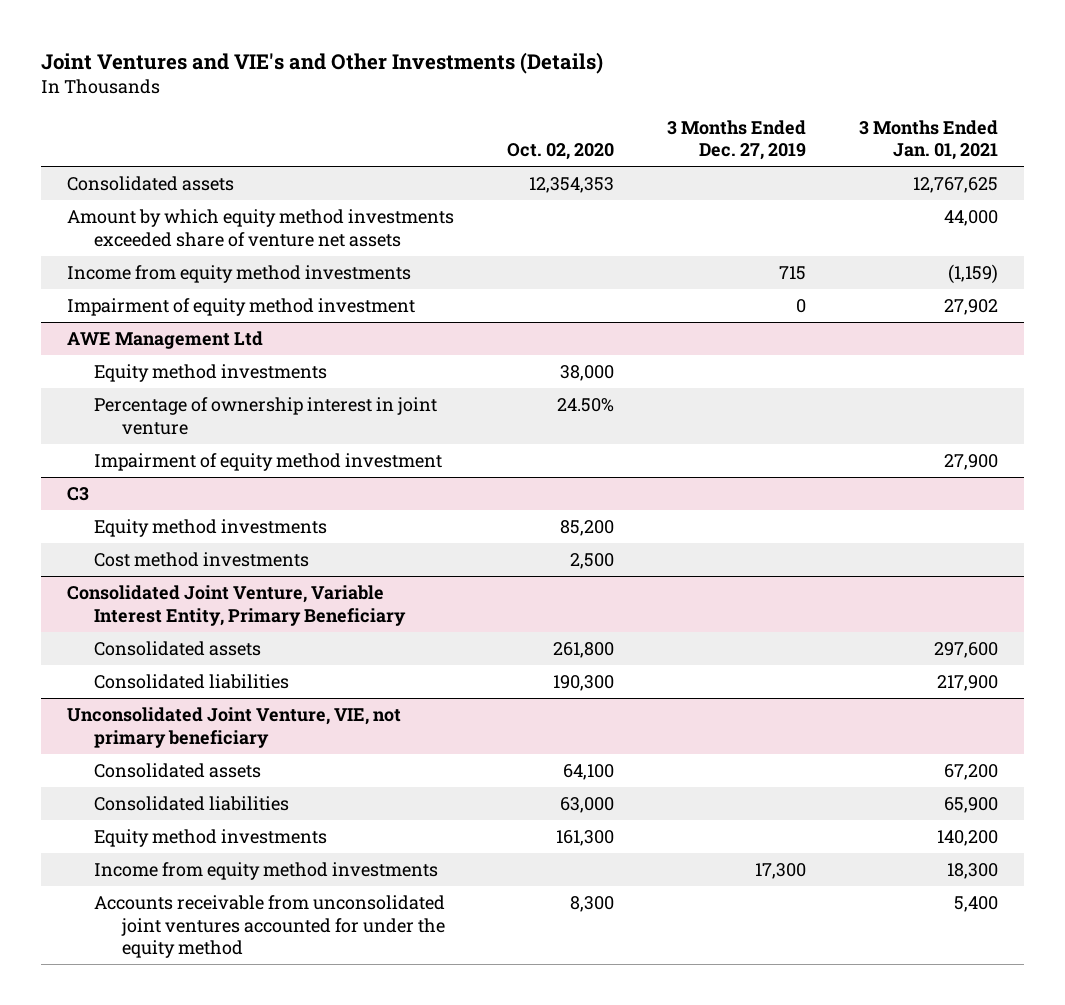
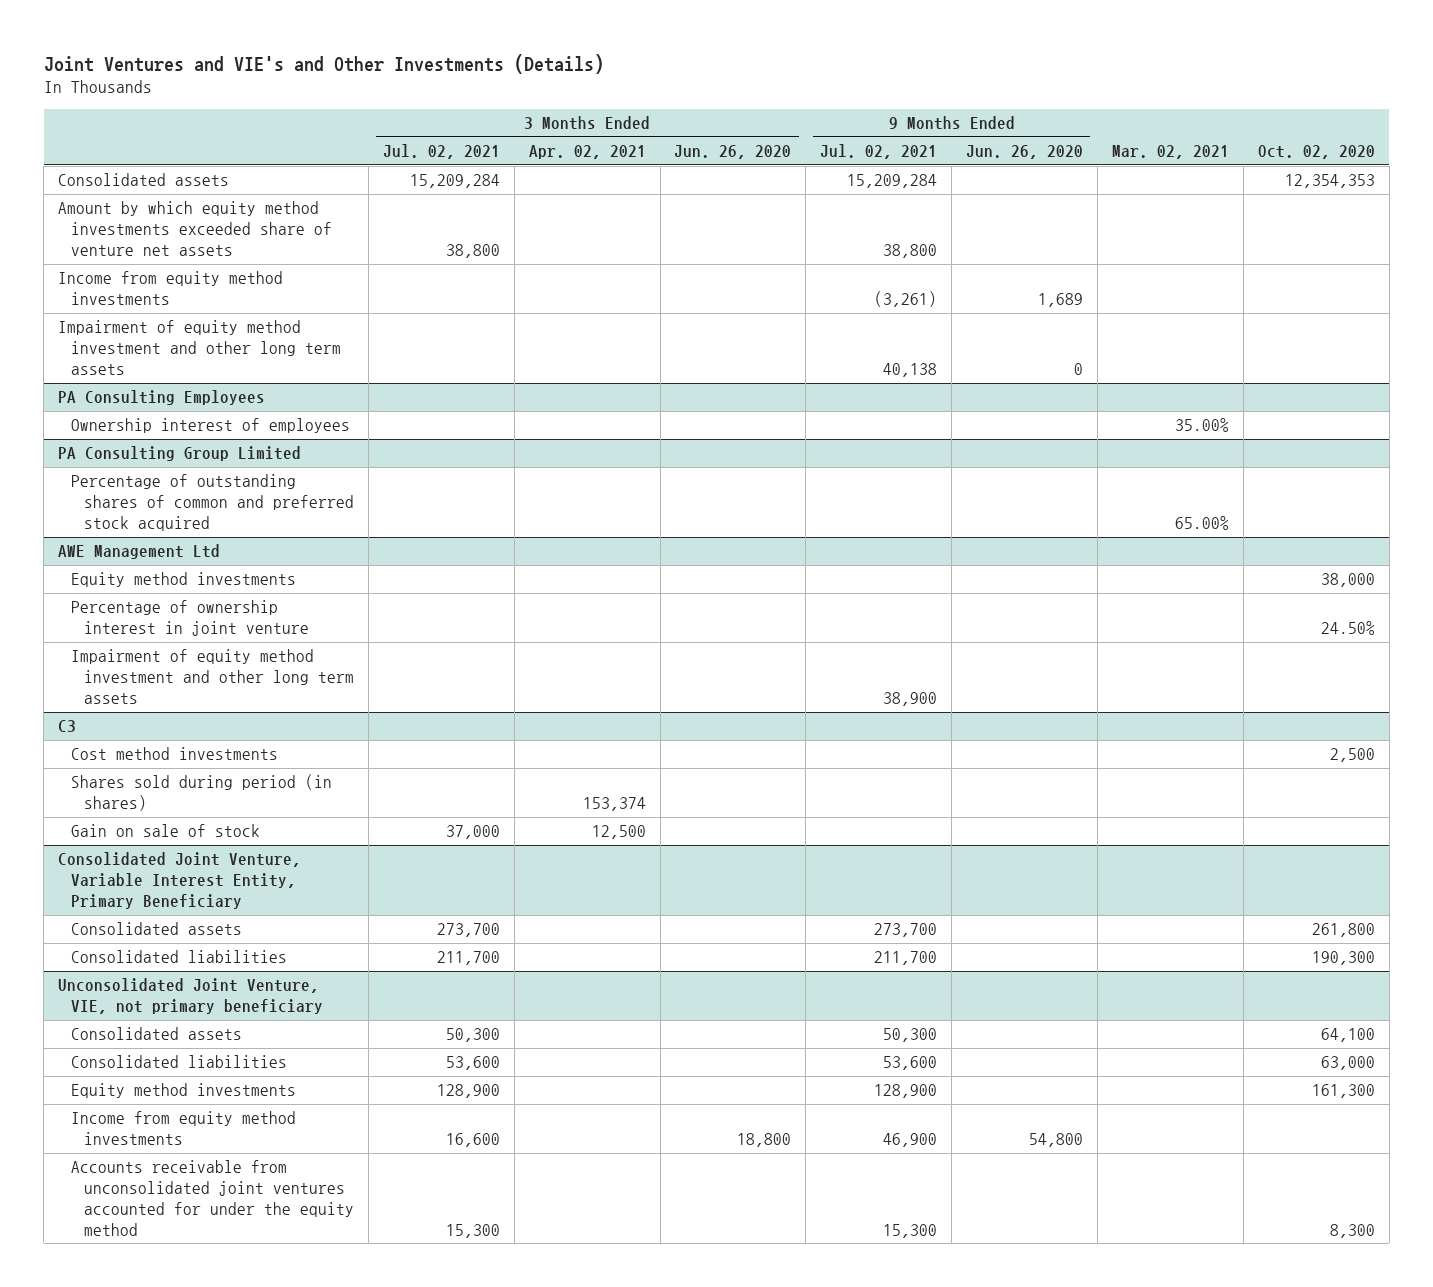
- | Oct. 02, 2020 | 3 Months Ended Dec. 27, 2019 | 3 Months Ended Jan. 01, 2021
+ | 3 Months Ended Jul. 02, 2021 | 3 Months Ended Apr. 02, 2021 | 3 Months Ended Jun. 26, 2020 | 9 Months Ended Jul. 02, 2021 | 9 Months Ended Jun. 26, 2020 | Mar. 02, 2021 | Oct. 02, 2020
- Impairment of equity method investment | | 0 | 27,902
+ Impairment of equity method investment and other long term assets | | | | 40,138 | 0 | |
+ PA Consulting Employees
+ Ownership interest of employees | | | | | | 35.00% |
+ PA Consulting Group Limited
+ Percentage of outstanding shares of common and preferred stock acquired | | | | | | 65.00% |
@ AWE Management Ltd
- Impairment of equity method investment | | | 27,900
+ Impairment of equity method investment and other long term assets | | | | 38,900 | | |
@ C3
- Equity method investments | 85,200 | |
+ Shares sold during period (in shares) | | 153,374 | | | | |
+ Gain on sale of stock | 37,000 | 12,500 | | | | |

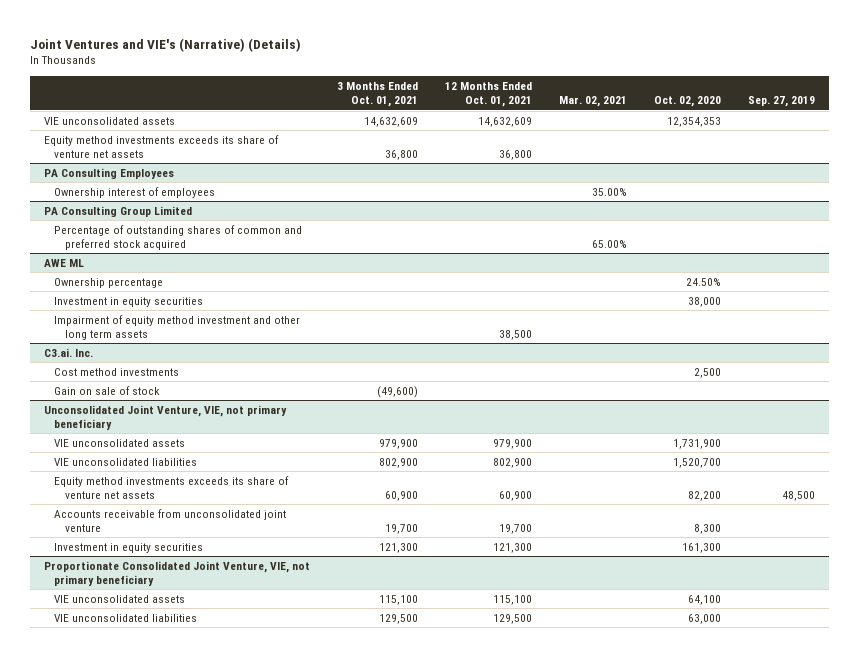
- Joint Ventures and VIE's and Other Investments (Details)
+ Joint Ventures and VIE's (Narrative) (Details)
- | 3 Months Ended Jul. 02, 2021 | 3 Months Ended Apr. 02, 2021 | 3 Months Ended Jun. 26, 2020 | 9 Months Ended Jul. 02, 2021 | 9 Months Ended Jun. 26, 2020 | Mar. 02, 2021 | Oct. 02, 2020
+ | 3 Months Ended Oct. 01, 2021 | 12 Months Ended Oct. 01, 2021 | Mar. 02, 2021 | Oct. 02, 2020 | Sep. 27, 2019
- Consolidated assets | 15,209,284 | | | 15,209,284 | | | 12,354,353
- Amount by which equity method investments exceeded share of venture net assets | 38,800 | | | 38,800 | | |
- Income from equity method investments | | | | (3,261) | 1,689 | |
- Impairment of equity method investment and other long term assets | | | | 40,138 | 0 | |
+ VIE unconsolidated assets | 14,632,609 | 14,632,609 | | 12,354,353 |
+ Equity method investments exceeds its share of venture net assets | 36,800 | 36,800 | | |
- AWE Management Ltd
- Equity method investments | | | | | | | 38,000
- Percentage of ownership interest in joint venture | | | | | | | 24.50%
+ AWE ML
+ Ownership percentage | | | | 24.50% |
+ Investment in equity securities | | | | 38,000 |
- C3
+ C3.ai. Inc.
- Shares sold during period (in shares) | | 153,374 | | | | |
- Consolidated Joint Venture, Variable Interest Entity, Primary Beneficiary
- Consolidated assets | 273,700 | | | 273,700 | | | 261,800
- Consolidated liabilities | 211,700 | | | 211,700 | | | 190,300
@ Unconsolidated Joint Venture, VIE, not primary beneficiary
- Consolidated assets | 50,300 | | | 50,300 | | | 64,100
- Consolidated liabilities | 53,600 | | | 53,600 | | | 63,000
- Equity method investments | 128,900 | | | 128,900 | | | 161,300
- Income from equity method investments | 16,600 | | 18,800 | 46,900 | 54,800 | |
- Accounts receivable from unconsolidated joint ventures accounted for under the equity method | 15,300 | | | 15,300 | | | 8,300
+ VIE unconsolidated assets | 979,900 | 979,900 | | 1,731,900 |
+ VIE unconsolidated liabilities | 802,900 | 802,900 | | 1,520,700 |
+ Equity method investments exceeds its share of venture net assets | 60,900 | 60,900 | | 82,200 | 48,500
+ Accounts receivable from unconsolidated joint venture | 19,700 | 19,700 | | 8,300 |
+ Investment in equity securities | 121,300 | 121,300 | | 161,300 |
+ Proportionate Consolidated Joint Venture, VIE, not primary beneficiary
+ VIE unconsolidated assets | 115,100 | 115,100 | | 64,100 |
+ VIE unconsolidated liabilities | 129,500 | 129,500 | | 63,000 |

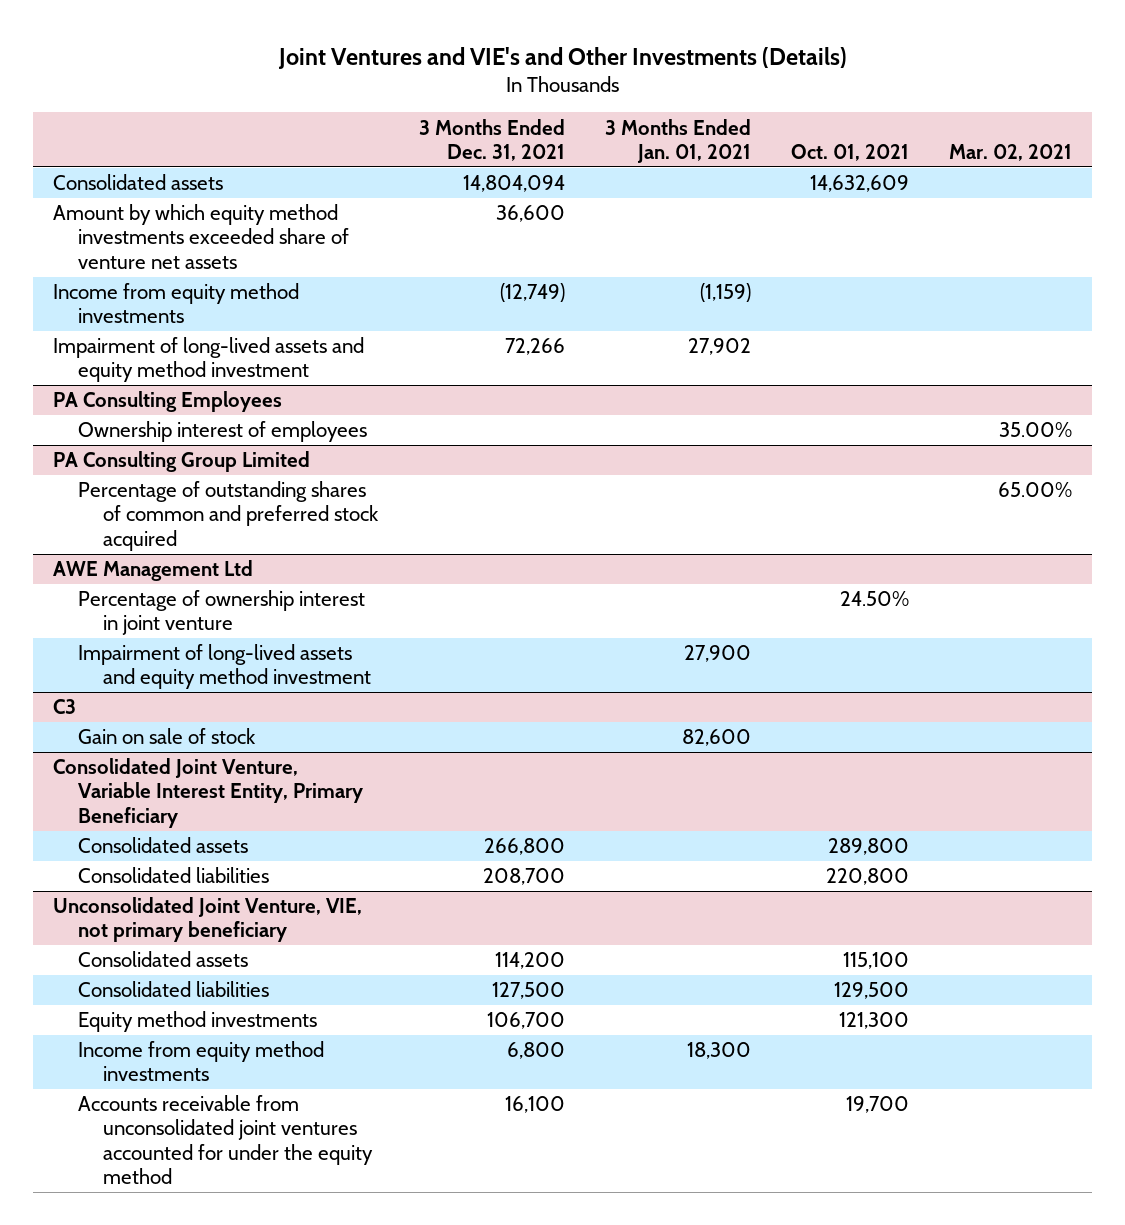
- Joint Ventures and VIE's (Narrative) (Details)
+ Joint Ventures and VIE's and Other Investments (Details)
- | 3 Months Ended Oct. 01, 2021 | 12 Months Ended Oct. 01, 2021 | Mar. 02, 2021 | Oct. 02, 2020 | Sep. 27, 2019
+ | 3 Months Ended Dec. 31, 2021 | 3 Months Ended Jan. 01, 2021 | Oct. 01, 2021 | Mar. 02, 2021
- VIE unconsolidated assets | 14,632,609 | 14,632,609 | | 12,354,353 |
- Equity method investments exceeds its share of venture net assets | 36,800 | 36,800 | | |
+ Consolidated assets | 14,804,094 | | 14,632,609 |
+ Amount by which equity method investments exceeded share of venture net assets | 36,600 | | |
+ Income from equity method investments | (12,749) | (1,159) | |
+ Impairment of long-lived assets and equity method investment | 72,266 | 27,902 | |
- AWE ML
- Ownership percentage | | | | 24.50% |
- Investment in equity securities | | | | 38,000 |
- Impairment of equity method investment and other long term assets | | 38,500 | | |
- C3.ai. Inc.
- Cost method investments | | | | 2,500 |
+ AWE Management Ltd
+ Percentage of ownership interest in joint venture | | | 24.50% |
+ Impairment of long-lived assets and equity method investment | | 27,900 | |
+ C3
+ Consolidated Joint Venture, Variable Interest Entity, Primary Beneficiary
+ Consolidated assets | 266,800 | | 289,800 |
+ Consolidated liabilities | 208,700 | | 220,800 |
@ Unconsolidated Joint Venture, VIE, not primary beneficiary
- VIE unconsolidated assets | 979,900 | 979,900 | | 1,731,900 |
- VIE unconsolidated liabilities | 802,900 | 802,900 | | 1,520,700 |
- Equity method investments exceeds its share of venture net assets | 60,900 | 60,900 | | 82,200 | 48,500
- Accounts receivable from unconsolidated joint venture | 19,700 | 19,700 | | 8,300 |
- Investment in equity securities | 121,300 | 121,300 | | 161,300 |
- Proportionate Consolidated Joint Venture, VIE, not primary beneficiary
- VIE unconsolidated assets | 115,100 | 115,100 | | 64,100 |
- VIE unconsolidated liabilities | 129,500 | 129,500 | | 63,000 |
@ Unconsolidated Joint Venture, VIE, not primary beneficiary
+ Consolidated assets | 114,200 | | 115,100 |
+ Consolidated liabilities | 127,500 | | 129,500 |
+ Equity method investments | 106,700 | | 121,300 |
+ Income from equity method investments | 6,800 | 18,300 | |
+ Accounts receivable from unconsolidated joint ventures accounted for under the equity method | 16,100 | | 19,700 |

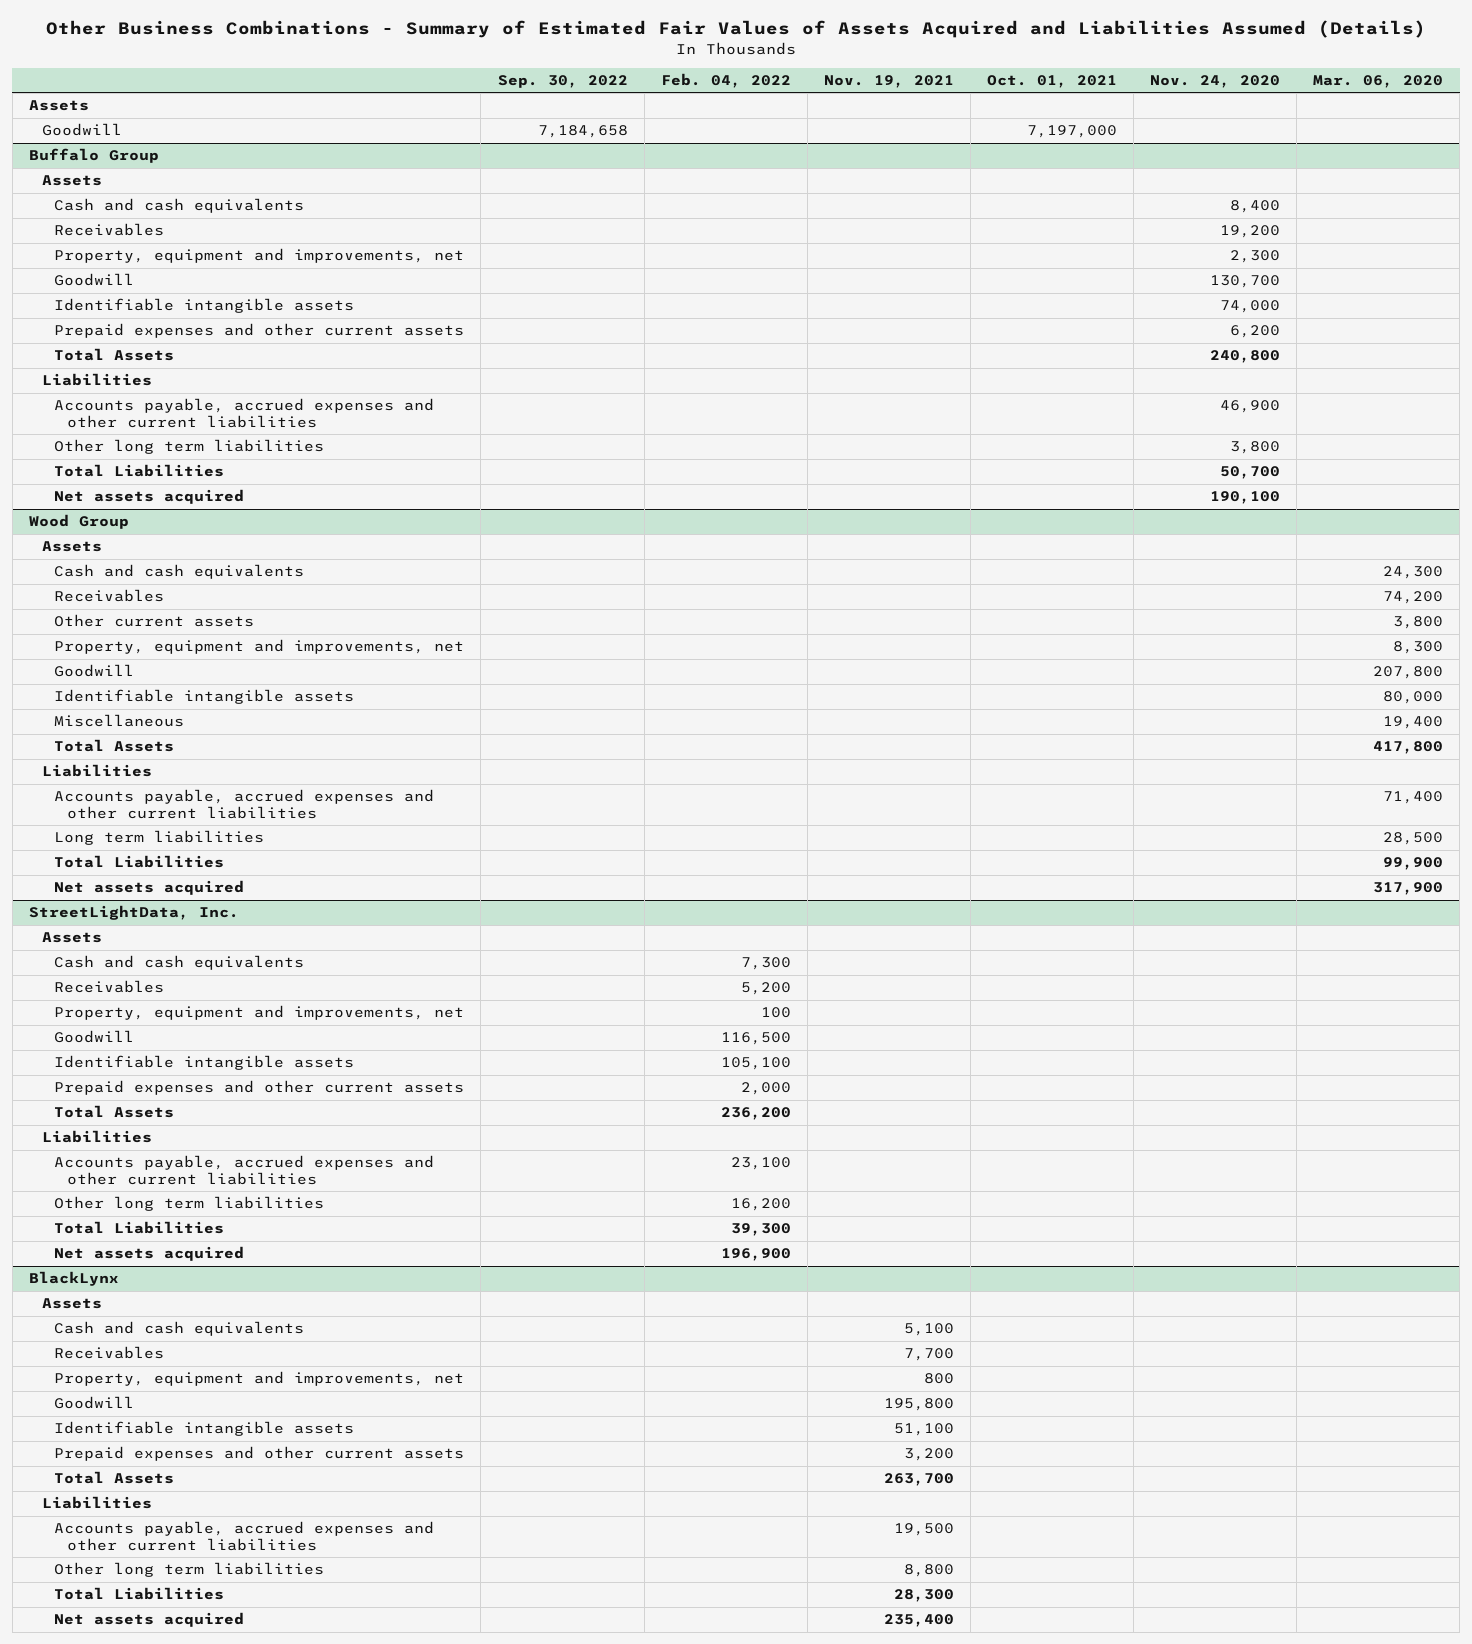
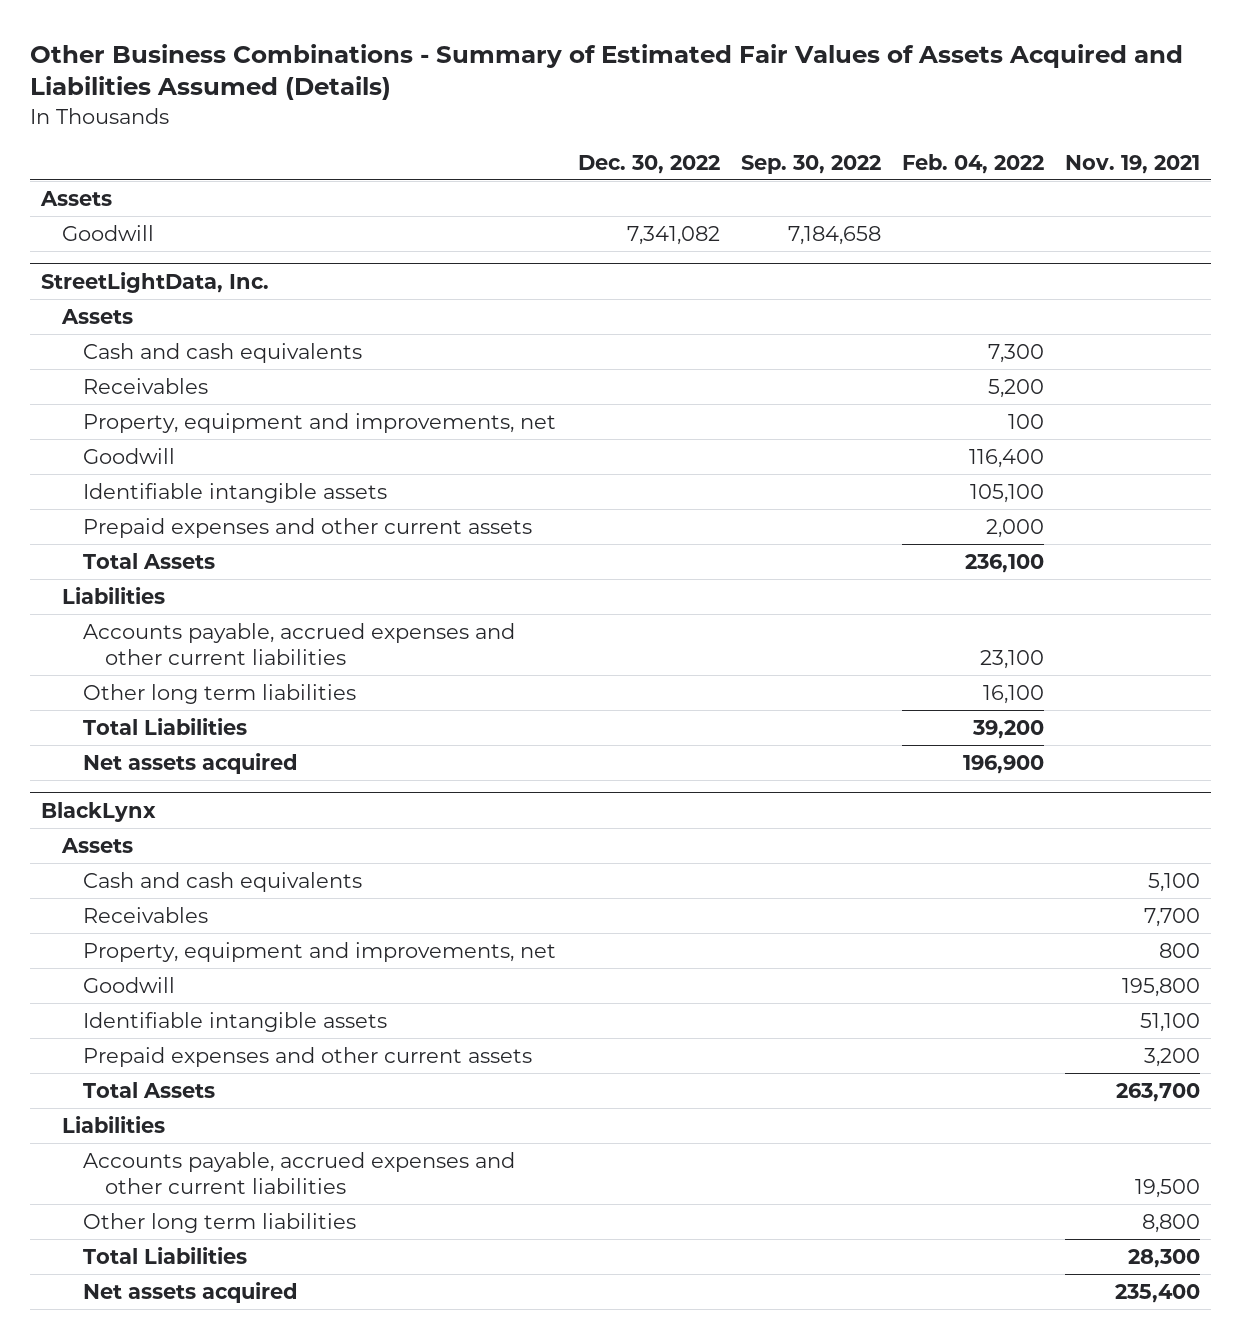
- | Sep. 30, 2022 | Feb. 04, 2022 | Nov. 19, 2021 | Oct. 01, 2021 | Nov. 24, 2020 | Mar. 06, 2020
+ | Dec. 30, 2022 | Sep. 30, 2022 | Feb. 04, 2022 | Nov. 19, 2021
- Buffalo Group
- Assets
- Cash and cash equivalents | | | | | 8,400 |
- Receivables | | | | | 19,200 |
- Property, equipment and improvements, net | | | | | 2,300 |
- Goodwill | | | | | 130,700 |
- Identifiable intangible assets | | | | | 74,000 |
- Prepaid expenses and other current assets | | | | | 6,200 |
- Total Assets | | | | | 240,800 |
- Liabilities
- Accounts payable, accrued expenses and other current liabilities | | | | | 46,900 |
- Other long term liabilities | | | | | 3,800 |
- Total Liabilities | | | | | 50,700 |
- Net assets acquired | | | | | 190,100 |
- Wood Group
- Assets
- Cash and cash equivalents | | | | | | 24,300
- Receivables | | | | | | 74,200
- Other current assets | | | | | | 3,800
- Property, equipment and improvements, net | | | | | | 8,300
- Goodwill | | | | | | 207,800
- Identifiable intangible assets | | | | | | 80,000
- Miscellaneous | | | | | | 19,400
- Total Assets | | | | | | 417,800
- Liabilities
- Accounts payable, accrued expenses and other current liabilities | | | | | | 71,400
- Long term liabilities | | | | | | 28,500
- Total Liabilities | | | | | | 99,900
- Net assets acquired | | | | | | 317,900
@ StreetLightData, Inc.
- Goodwill | | 116,500 | | | |
+ Goodwill | | | 116,400 |
- Total Assets | | 236,200 | | | |
+ Total Assets | | | 236,100 |
- Other long term liabilities | | 16,200 | | | |
- Total Liabilities | | 39,300 | | | |
+ Other long term liabilities | | | 16,100 |
+ Total Liabilities | | | 39,200 |

